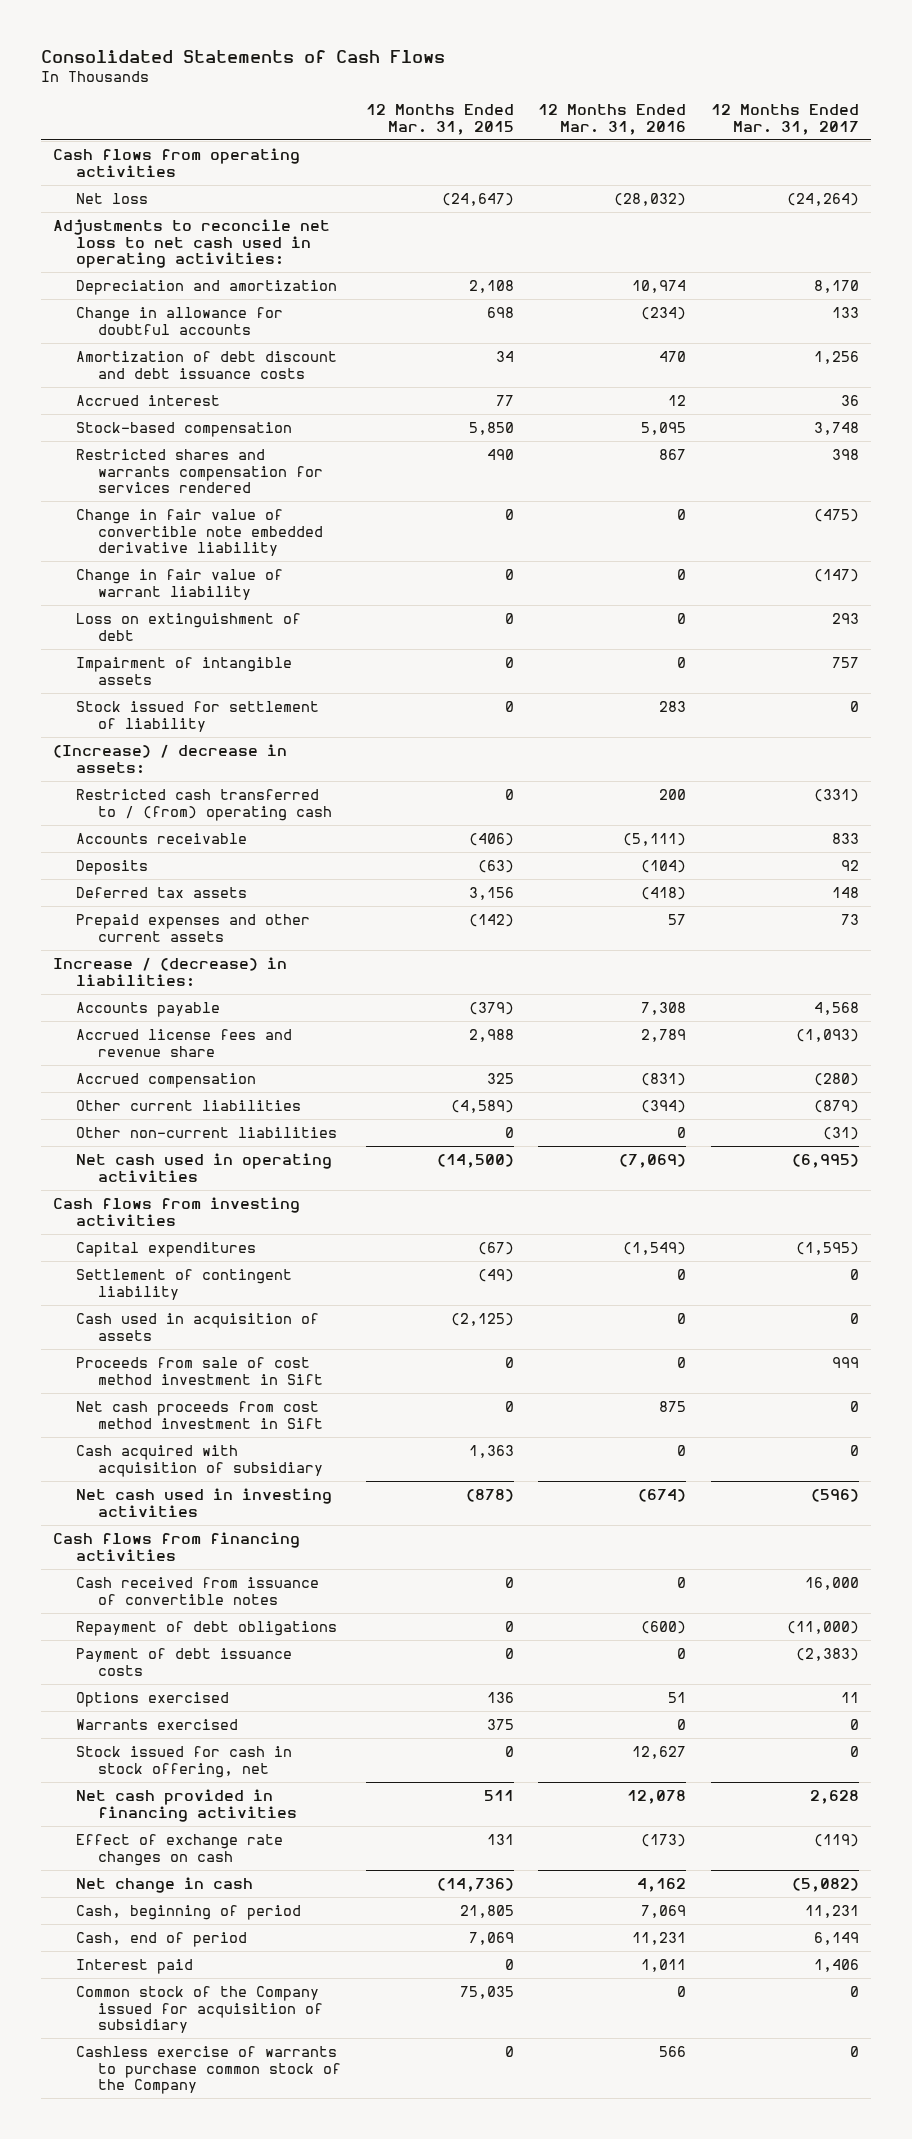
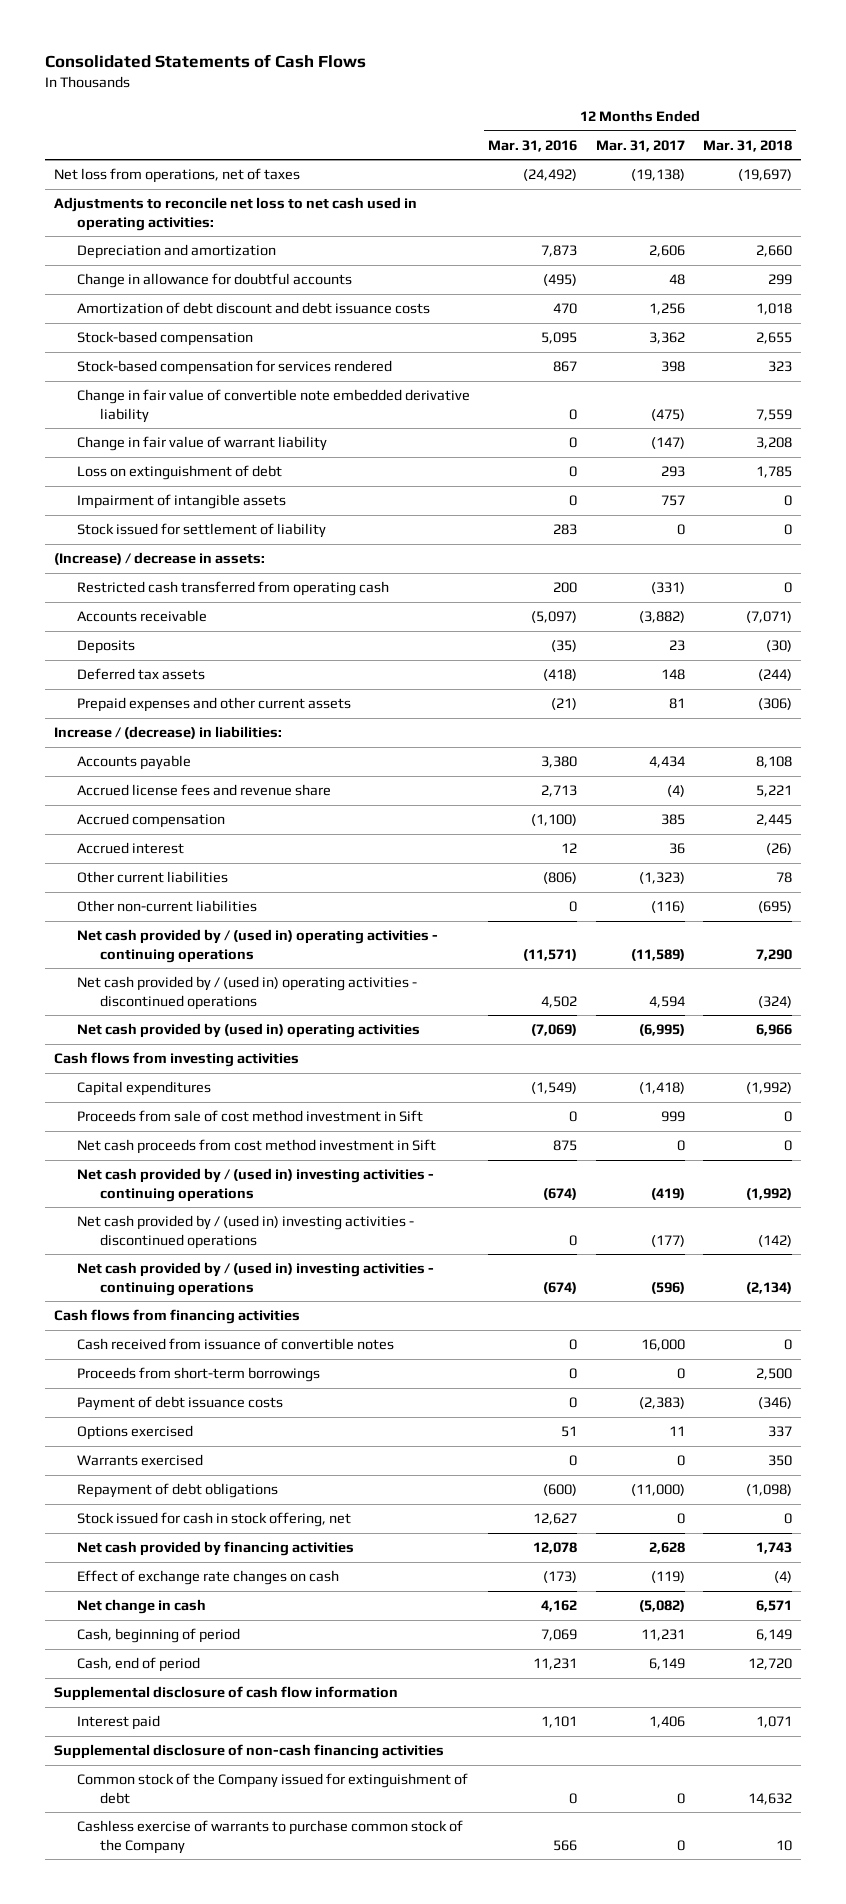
- | 12 Months Ended Mar. 31, 2015 | 12 Months Ended Mar. 31, 2016 | 12 Months Ended Mar. 31, 2017
+ | 12 Months Ended Mar. 31, 2016 | 12 Months Ended Mar. 31, 2017 | 12 Months Ended Mar. 31, 2018
- Cash flows from operating activities
- Net loss | (24,647) | (28,032) | (24,264)
+ Net loss from operations, net of taxes | (24,492) | (19,138) | (19,697)
- Depreciation and amortization | 2,108 | 10,974 | 8,170
- Change in allowance for doubtful accounts | 698 | (234) | 133
+ Depreciation and amortization | 7,873 | 2,606 | 2,660
+ Change in allowance for doubtful accounts | (495) | 48 | 299
- Stock-based compensation | 5,850 | 5,095 | 3,748
- Restricted shares and warrants compensation for services rendered | 490 | 867 | 398
+ Stock-based compensation | 5,095 | 3,362 | 2,655
+ Stock-based compensation for services rendered | 867 | 398 | 323
- Restricted cash transferred to / (from) operating cash | 0 | 200 | (331)
- Accounts receivable | (406) | (5,111) | 833
- Deposits | (63) | (104) | 92
+ Restricted cash transferred from operating cash | 200 | (331) | 0
+ Accounts receivable | (5,097) | (3,882) | (7,071)
+ Deposits | (35) | 23 | (30)
- Prepaid expenses and other current assets | (142) | 57 | 73
+ Prepaid expenses and other current assets | (21) | 81 | (306)
- Accounts payable | (379) | 7,308 | 4,568
- Accrued license fees and revenue share | 2,988 | 2,789 | (1,093)
- Accrued compensation | 325 | (831) | (280)
- Other current liabilities | (4,589) | (394) | (879)
- Other non-current liabilities | 0 | 0 | (31)
- Net cash used in operating activities | (14,500) | (7,069) | (6,995)
+ Accounts payable | 3,380 | 4,434 | 8,108
+ Accrued license fees and revenue share | 2,713 | (4) | 5,221
+ Accrued compensation | (1,100) | 385 | 2,445
moved down: Accrued interest | 12 | 36 | (26)
+ Other current liabilities | (806) | (1,323) | 78
+ Other non-current liabilities | 0 | (116) | (695)
+ Net cash provided by / (used in) operating activities - continuing operations | (11,571) | (11,589) | 7,290
+ Net cash provided by / (used in) operating activities - discontinued operations | 4,502 | 4,594 | (324)
+ Net cash provided by (used in) operating activities | (7,069) | (6,995) | 6,966
- Capital expenditures | (67) | (1,549) | (1,595)
- Settlement of contingent liability | (49) | 0 | 0
- Cash used in acquisition of assets | (2,125) | 0 | 0
+ Capital expenditures | (1,549) | (1,418) | (1,992)
- Cash acquired with acquisition of subsidiary | 1,363 | 0 | 0
- Net cash used in investing activities | (878) | (674) | (596)
+ Net cash provided by / (used in) investing activities - continuing operations | (674) | (419) | (1,992)
+ Net cash provided by / (used in) investing activities - discontinued operations | 0 | (177) | (142)
+ Net cash provided by / (used in) investing activities - continuing operations | (674) | (596) | (2,134)
+ Proceeds from short-term borrowings | 0 | 0 | 2,500
moved down: Repayment of debt obligations | (600) | (11,000) | (1,098)
- Net cash provided in financing activities | 511 | 12,078 | 2,628
+ Net cash provided by financing activities | 12,078 | 2,628 | 1,743
- Interest paid | 0 | 1,011 | 1,406
- Common stock of the Company issued for acquisition of subsidiary | 75,035 | 0 | 0
+ Supplemental disclosure of cash flow information
+ Interest paid | 1,101 | 1,406 | 1,071
+ Supplemental disclosure of non-cash financing activities
+ Common stock of the Company issued for extinguishment of debt | 0 | 0 | 14,632

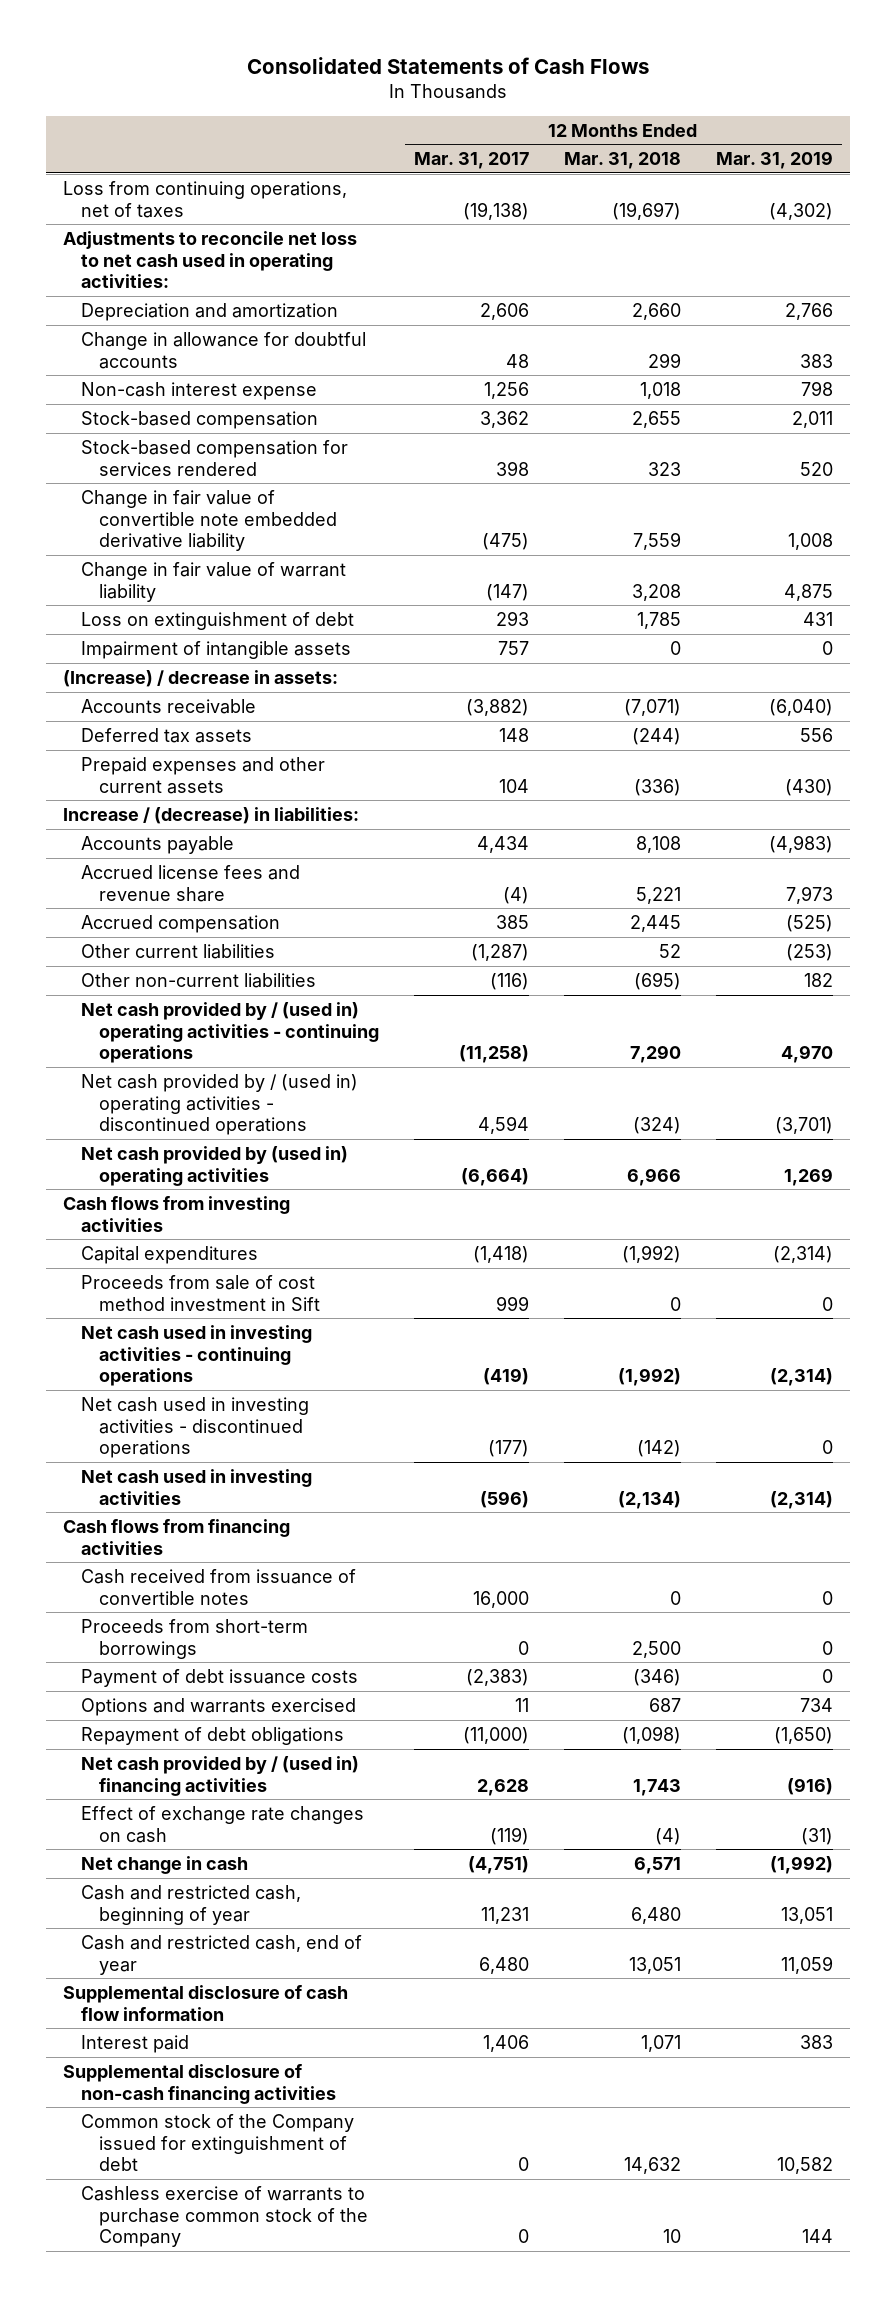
- | 12 Months Ended Mar. 31, 2016 | 12 Months Ended Mar. 31, 2017 | 12 Months Ended Mar. 31, 2018
+ | 12 Months Ended Mar. 31, 2017 | 12 Months Ended Mar. 31, 2018 | 12 Months Ended Mar. 31, 2019
- Net loss from operations, net of taxes | (24,492) | (19,138) | (19,697)
+ Loss from continuing operations, net of taxes | (19,138) | (19,697) | (4,302)
- Amortization of debt discount and debt issuance costs | 470 | 1,256 | 1,018
+ Non-cash interest expense | 1,256 | 1,018 | 798
- Stock issued for settlement of liability | 283 | 0 | 0
- Restricted cash transferred from operating cash | 200 | (331) | 0
- Deposits | (35) | 23 | (30)
- Prepaid expenses and other current assets | (21) | 81 | (306)
+ Prepaid expenses and other current assets | 104 | (336) | (430)
- Accrued interest | 12 | 36 | (26)
- Other current liabilities | (806) | (1,323) | 78
+ Other current liabilities | (1,287) | 52 | (253)
- Net cash provided by / (used in) operating activities - continuing operations | (11,571) | (11,589) | 7,290
+ Net cash provided by / (used in) operating activities - continuing operations | (11,258) | 7,290 | 4,970
- Net cash provided by (used in) operating activities | (7,069) | (6,995) | 6,966
+ Net cash provided by (used in) operating activities | (6,664) | 6,966 | 1,269
- Net cash proceeds from cost method investment in Sift | 875 | 0 | 0
- Net cash provided by / (used in) investing activities - continuing operations | (674) | (419) | (1,992)
- Net cash provided by / (used in) investing activities - discontinued operations | 0 | (177) | (142)
- Net cash provided by / (used in) investing activities - continuing operations | (674) | (596) | (2,134)
+ Net cash used in investing activities - continuing operations | (419) | (1,992) | (2,314)
+ Net cash used in investing activities - discontinued operations | (177) | (142) | 0
+ Net cash used in investing activities | (596) | (2,134) | (2,314)
- Options exercised | 51 | 11 | 337
- Warrants exercised | 0 | 0 | 350
+ Options and warrants exercised | 11 | 687 | 734
- Stock issued for cash in stock offering, net | 12,627 | 0 | 0
- Net cash provided by financing activities | 12,078 | 2,628 | 1,743
+ Net cash provided by / (used in) financing activities | 2,628 | 1,743 | (916)
- Net change in cash | 4,162 | (5,082) | 6,571
- Cash, beginning of period | 7,069 | 11,231 | 6,149
- Cash, end of period | 11,231 | 6,149 | 12,720
+ Net change in cash | (4,751) | 6,571 | (1,992)
+ Cash and restricted cash, beginning of year | 11,231 | 6,480 | 13,051
+ Cash and restricted cash, end of year | 6,480 | 13,051 | 11,059

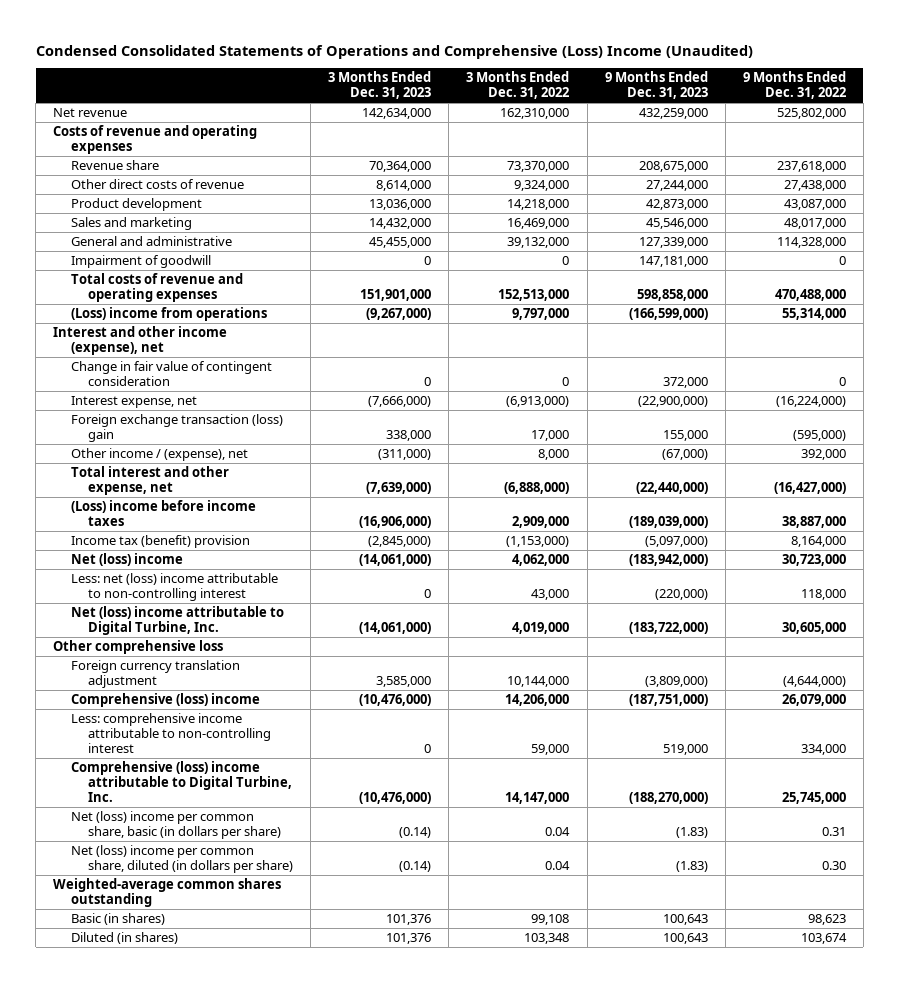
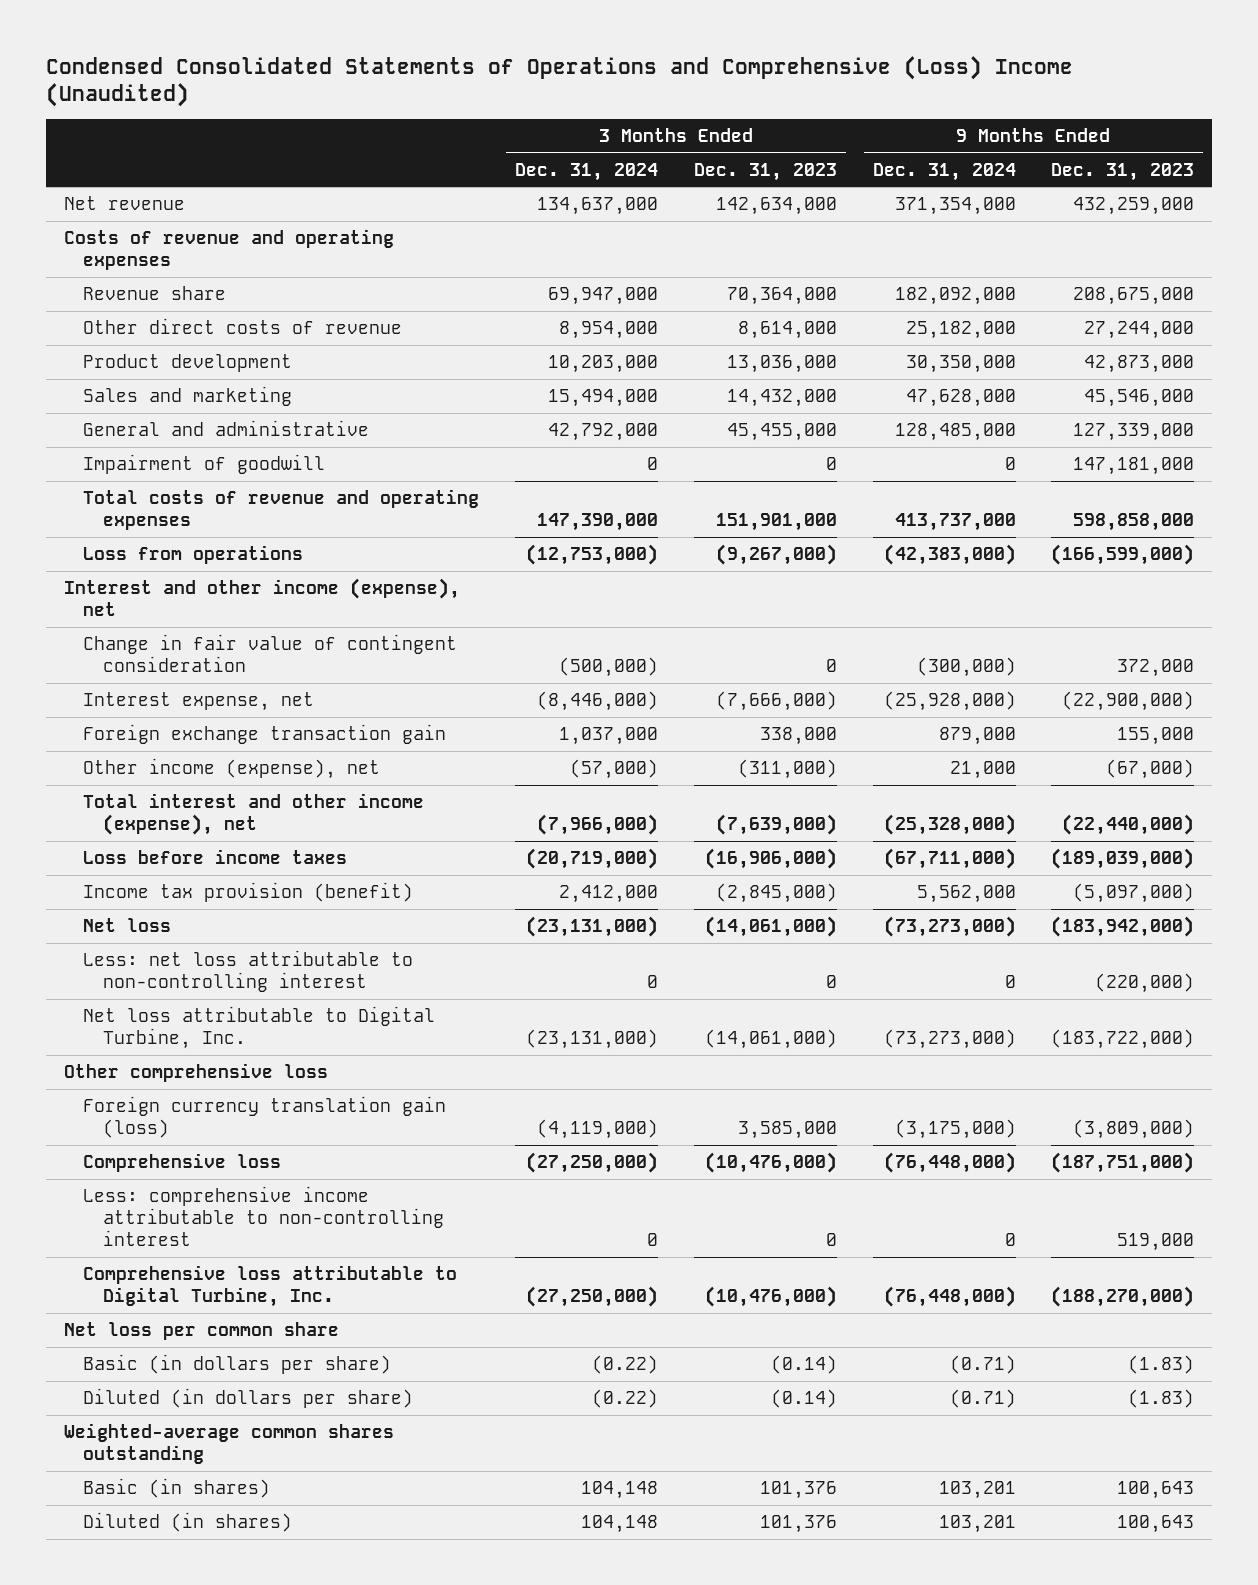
- | 3 Months Ended Dec. 31, 2023 | 3 Months Ended Dec. 31, 2022 | 9 Months Ended Dec. 31, 2023 | 9 Months Ended Dec. 31, 2022
+ | 3 Months Ended Dec. 31, 2024 | 3 Months Ended Dec. 31, 2023 | 9 Months Ended Dec. 31, 2024 | 9 Months Ended Dec. 31, 2023
- (Loss) income from operations | (9,267,000) | 9,797,000 | (166,599,000) | 55,314,000
+ Loss from operations | (12,753,000) | (9,267,000) | (42,383,000) | (166,599,000)
- Foreign exchange transaction (loss) gain | 338,000 | 17,000 | 155,000 | (595,000)
- Other income / (expense), net | (311,000) | 8,000 | (67,000) | 392,000
- Total interest and other expense, net | (7,639,000) | (6,888,000) | (22,440,000) | (16,427,000)
- (Loss) income before income taxes | (16,906,000) | 2,909,000 | (189,039,000) | 38,887,000
- Income tax (benefit) provision | (2,845,000) | (1,153,000) | (5,097,000) | 8,164,000
- Net (loss) income | (14,061,000) | 4,062,000 | (183,942,000) | 30,723,000
- Less: net (loss) income attributable to non-controlling interest | 0 | 43,000 | (220,000) | 118,000
- Net (loss) income attributable to Digital Turbine, Inc. | (14,061,000) | 4,019,000 | (183,722,000) | 30,605,000
+ Foreign exchange transaction gain | 1,037,000 | 338,000 | 879,000 | 155,000
+ Other income (expense), net | (57,000) | (311,000) | 21,000 | (67,000)
+ Total interest and other income (expense), net | (7,966,000) | (7,639,000) | (25,328,000) | (22,440,000)
+ Loss before income taxes | (20,719,000) | (16,906,000) | (67,711,000) | (189,039,000)
+ Income tax provision (benefit) | 2,412,000 | (2,845,000) | 5,562,000 | (5,097,000)
+ Net loss | (23,131,000) | (14,061,000) | (73,273,000) | (183,942,000)
+ Less: net loss attributable to non-controlling interest | 0 | 0 | 0 | (220,000)
+ Net loss attributable to Digital Turbine, Inc. | (23,131,000) | (14,061,000) | (73,273,000) | (183,722,000)
- Foreign currency translation adjustment | 3,585,000 | 10,144,000 | (3,809,000) | (4,644,000)
- Comprehensive (loss) income | (10,476,000) | 14,206,000 | (187,751,000) | 26,079,000
+ Foreign currency translation gain (loss) | (4,119,000) | 3,585,000 | (3,175,000) | (3,809,000)
+ Comprehensive loss | (27,250,000) | (10,476,000) | (76,448,000) | (187,751,000)
- Comprehensive (loss) income attributable to Digital Turbine, Inc. | (10,476,000) | 14,147,000 | (188,270,000) | 25,745,000
- Net (loss) income per common share, basic (in dollars per share) | (0.14) | 0.04 | (1.83) | 0.31
- Net (loss) income per common share, diluted (in dollars per share) | (0.14) | 0.04 | (1.83) | 0.30
+ Comprehensive loss attributable to Digital Turbine, Inc. | (27,250,000) | (10,476,000) | (76,448,000) | (188,270,000)
+ Net loss per common share
+ Basic (in dollars per share) | (0.22) | (0.14) | (0.71) | (1.83)
+ Diluted (in dollars per share) | (0.22) | (0.14) | (0.71) | (1.83)

